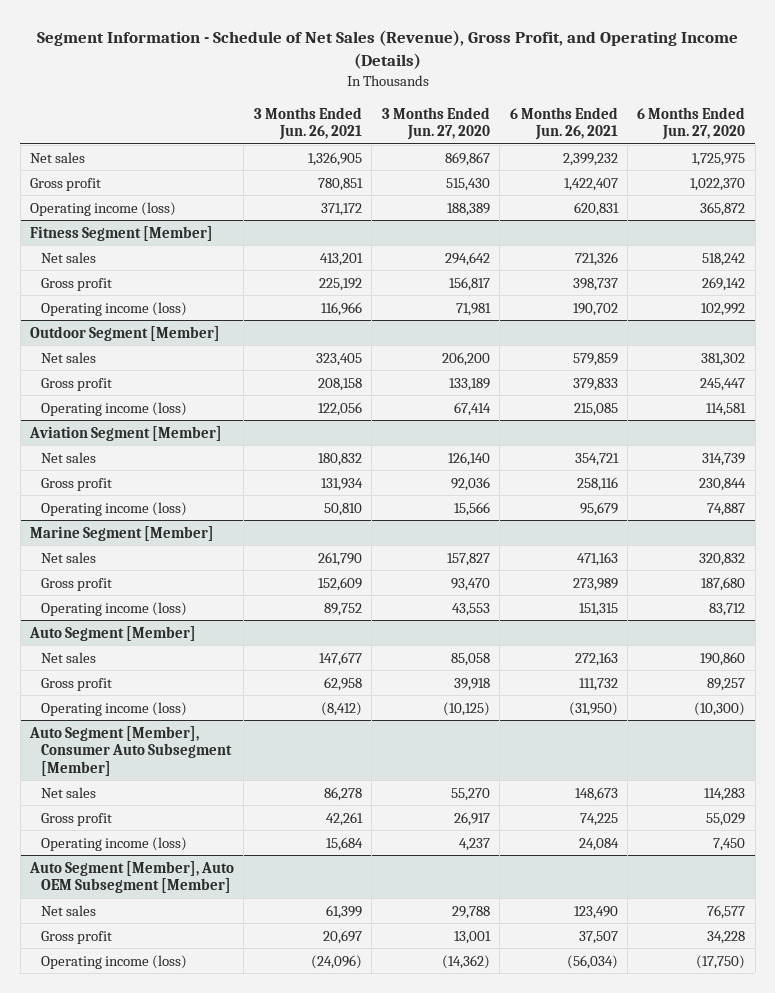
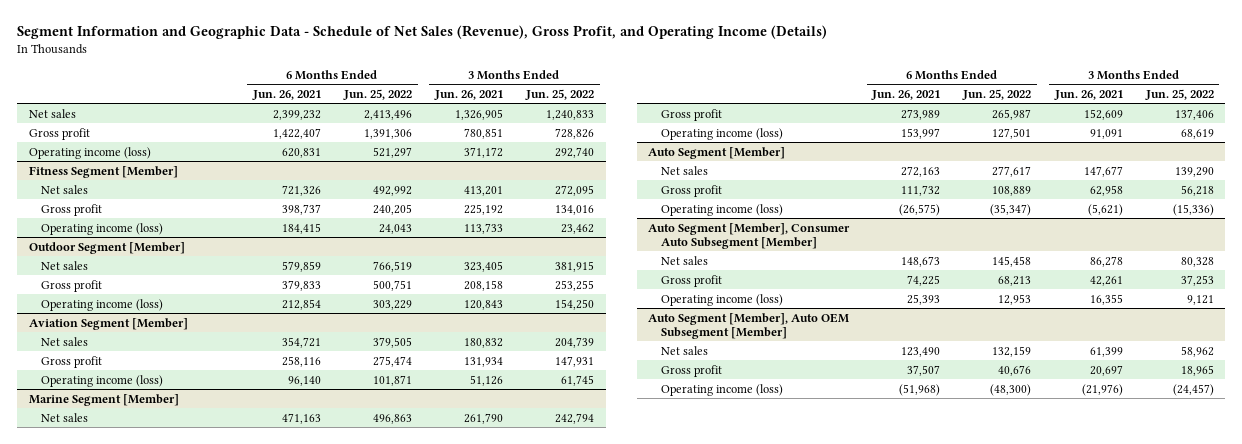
- Segment Information - Schedule of Net Sales (Revenue), Gross Profit, and Operating Income (Details)
+ Segment Information and Geographic Data - Schedule of Net Sales (Revenue), Gross Profit, and Operating Income (Details)
- | 3 Months Ended Jun. 26, 2021 | 3 Months Ended Jun. 27, 2020 | 6 Months Ended Jun. 26, 2021 | 6 Months Ended Jun. 27, 2020
+ | 6 Months Ended Jun. 26, 2021 | 6 Months Ended Jun. 25, 2022 | 3 Months Ended Jun. 26, 2021 | 3 Months Ended Jun. 25, 2022
@ Fitness Segment [Member]
- Operating income (loss) | 116,966 | 71,981 | 190,702 | 102,992
+ Operating income (loss) | 184,415 | 24,043 | 113,733 | 23,462
@ Outdoor Segment [Member]
- Operating income (loss) | 122,056 | 67,414 | 215,085 | 114,581
+ Operating income (loss) | 212,854 | 303,229 | 120,843 | 154,250
@ Aviation Segment [Member]
- Operating income (loss) | 50,810 | 15,566 | 95,679 | 74,887
+ Operating income (loss) | 96,140 | 101,871 | 51,126 | 61,745
@ Marine Segment [Member]
- Operating income (loss) | 89,752 | 43,553 | 151,315 | 83,712
+ Operating income (loss) | 153,997 | 127,501 | 91,091 | 68,619
@ Auto Segment [Member]
- Operating income (loss) | (8,412) | (10,125) | (31,950) | (10,300)
+ Operating income (loss) | (26,575) | (35,347) | (5,621) | (15,336)
@ Auto Segment [Member], Consumer Auto Subsegment [Member]
- Operating income (loss) | 15,684 | 4,237 | 24,084 | 7,450
+ Operating income (loss) | 25,393 | 12,953 | 16,355 | 9,121
@ Auto Segment [Member], Auto OEM Subsegment [Member]
- Operating income (loss) | (24,096) | (14,362) | (56,034) | (17,750)
+ Operating income (loss) | (51,968) | (48,300) | (21,976) | (24,457)

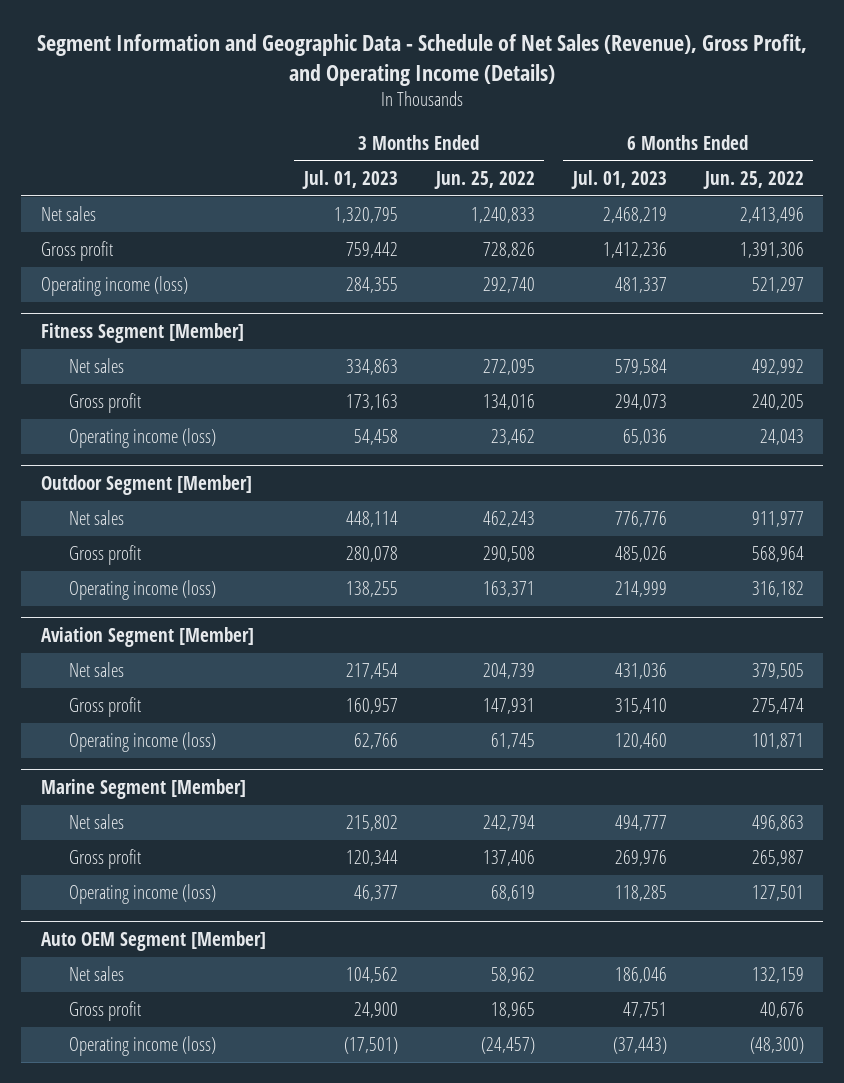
- | 6 Months Ended Jun. 26, 2021 | 6 Months Ended Jun. 25, 2022 | 3 Months Ended Jun. 26, 2021 | 3 Months Ended Jun. 25, 2022
+ | 3 Months Ended Jul. 01, 2023 | 3 Months Ended Jun. 25, 2022 | 6 Months Ended Jul. 01, 2023 | 6 Months Ended Jun. 25, 2022
@ Outdoor Segment [Member]
- Net sales | 579,859 | 766,519 | 323,405 | 381,915
- Gross profit | 379,833 | 500,751 | 208,158 | 253,255
- Operating income (loss) | 212,854 | 303,229 | 120,843 | 154,250
+ Net sales | 448,114 | 462,243 | 776,776 | 911,977
+ Gross profit | 280,078 | 290,508 | 485,026 | 568,964
+ Operating income (loss) | 138,255 | 163,371 | 214,999 | 316,182
- Auto Segment [Member]
- Net sales | 272,163 | 277,617 | 147,677 | 139,290
- Gross profit | 111,732 | 108,889 | 62,958 | 56,218
- Operating income (loss) | (26,575) | (35,347) | (5,621) | (15,336)
- Auto Segment [Member], Consumer Auto Subsegment [Member]
- Net sales | 148,673 | 145,458 | 86,278 | 80,328
- Gross profit | 74,225 | 68,213 | 42,261 | 37,253
- Operating income (loss) | 25,393 | 12,953 | 16,355 | 9,121
- Auto Segment [Member], Auto OEM Subsegment [Member]
+ Auto OEM Segment [Member]

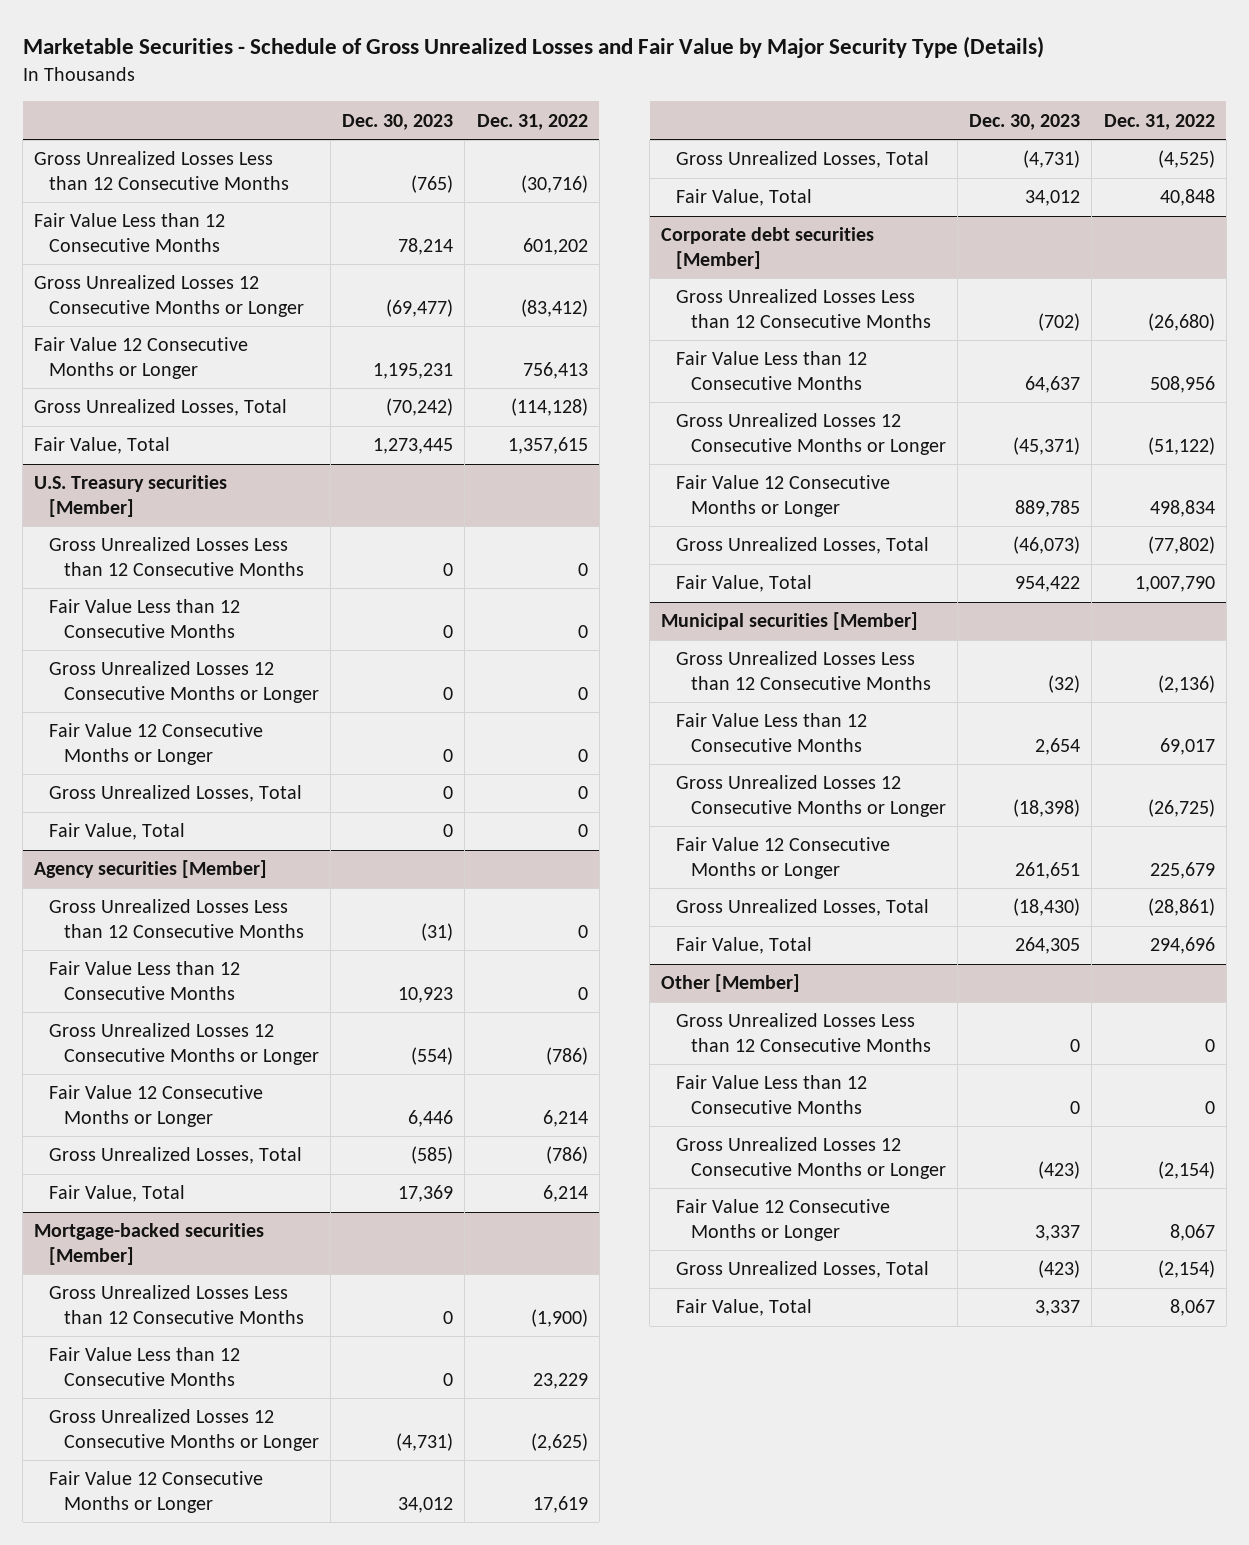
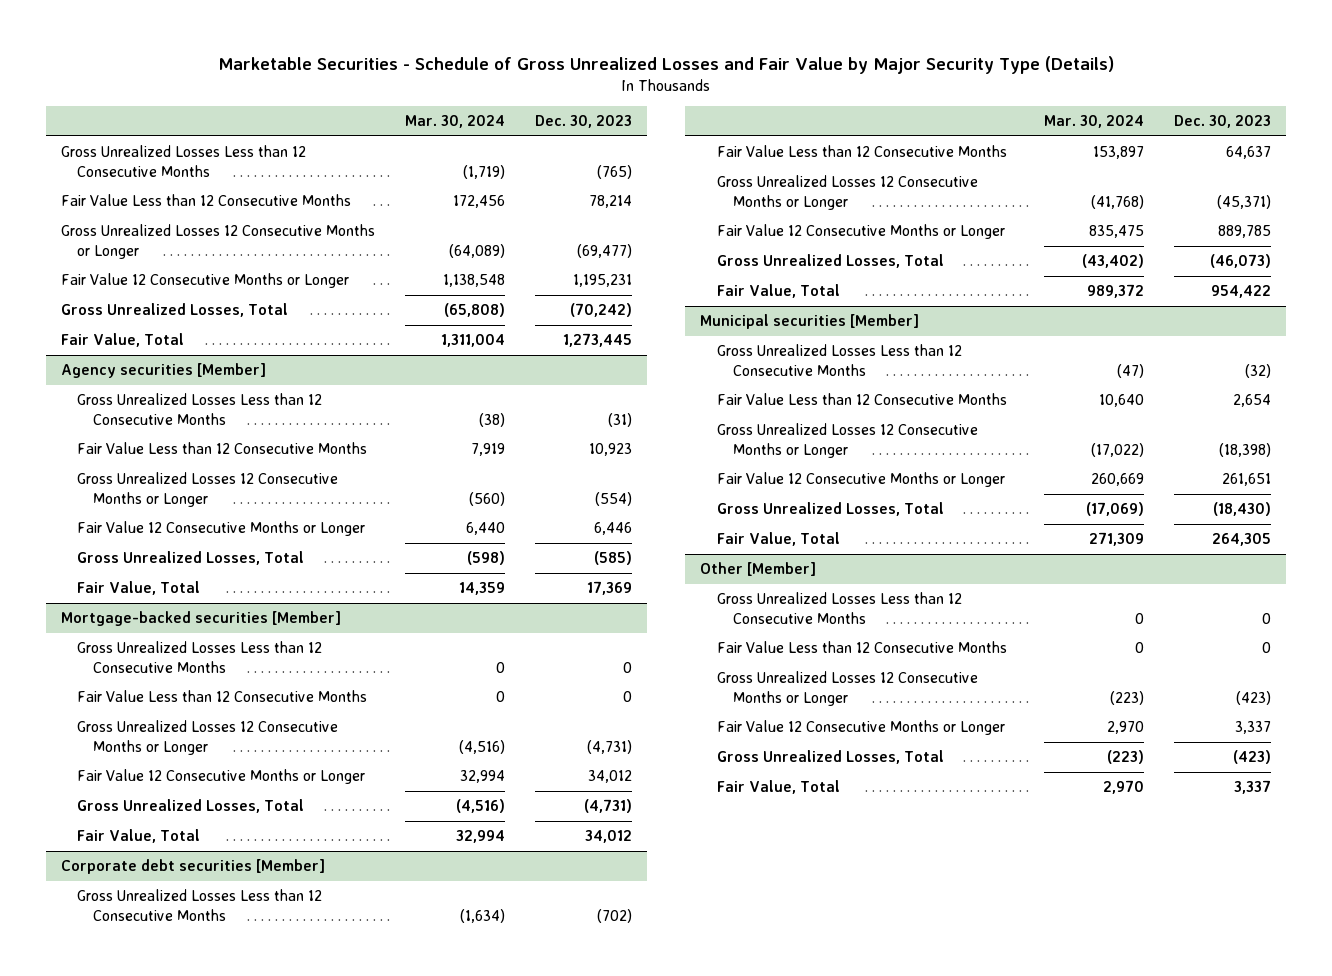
- | Dec. 30, 2023 | Dec. 31, 2022
+ | Mar. 30, 2024 | Dec. 30, 2023
- U.S. Treasury securities [Member]
- Gross Unrealized Losses Less than 12 Consecutive Months | 0 | 0
- Fair Value Less than 12 Consecutive Months | 0 | 0
- Gross Unrealized Losses 12 Consecutive Months or Longer | 0 | 0
- Fair Value 12 Consecutive Months or Longer | 0 | 0
- Gross Unrealized Losses, Total | 0 | 0
- Fair Value, Total | 0 | 0

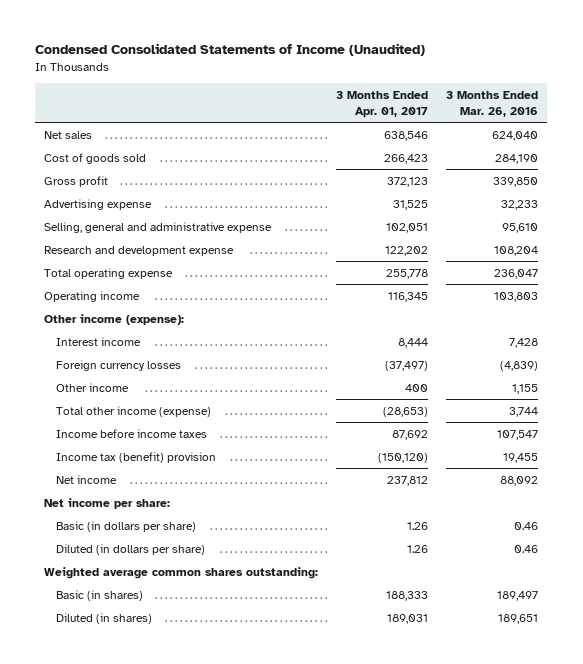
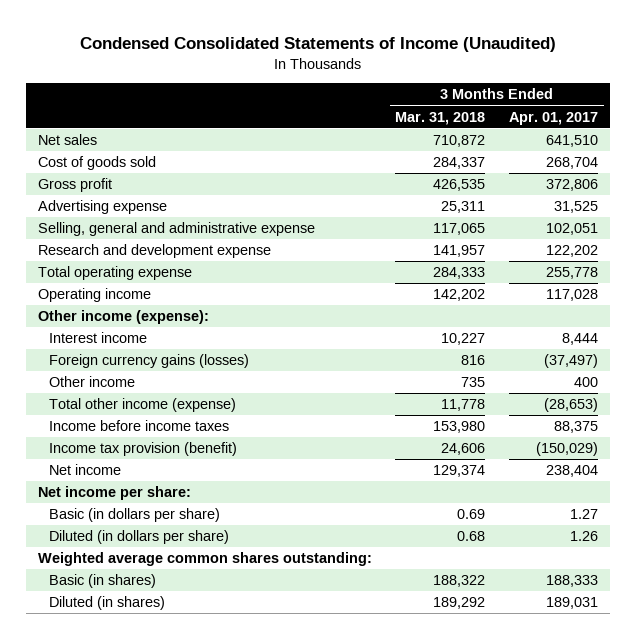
- | 3 Months Ended Apr. 01, 2017 | 3 Months Ended Mar. 26, 2016
+ | 3 Months Ended Mar. 31, 2018 | 3 Months Ended Apr. 01, 2017
- Net sales | 638,546 | 624,040
- Cost of goods sold | 266,423 | 284,190
- Gross profit | 372,123 | 339,850
+ Net sales | 710,872 | 641,510
+ Cost of goods sold | 284,337 | 268,704
+ Gross profit | 426,535 | 372,806
- Operating income | 116,345 | 103,803
+ Operating income | 142,202 | 117,028
- Foreign currency losses | (37,497) | (4,839)
+ Foreign currency gains (losses) | 816 | (37,497)
- Income before income taxes | 87,692 | 107,547
- Income tax (benefit) provision | (150,120) | 19,455
- Net income | 237,812 | 88,092
+ Income before income taxes | 153,980 | 88,375
+ Income tax provision (benefit) | 24,606 | (150,029)
+ Net income | 129,374 | 238,404
- Basic (in dollars per share) | 1.26 | 0.46
+ Basic (in dollars per share) | 0.69 | 1.27

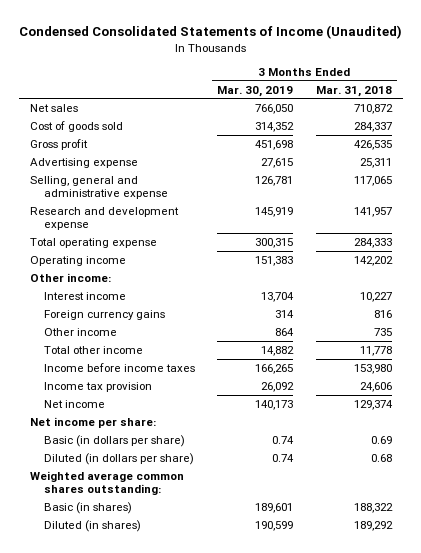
- | 3 Months Ended Mar. 31, 2018 | 3 Months Ended Apr. 01, 2017
+ | 3 Months Ended Mar. 30, 2019 | 3 Months Ended Mar. 31, 2018
- Other income (expense):
+ Other income:
- Foreign currency gains (losses) | 816 | (37,497)
+ Foreign currency gains | 314 | 816
- Total other income (expense) | 11,778 | (28,653)
+ Total other income | 14,882 | 11,778
- Income tax provision (benefit) | 24,606 | (150,029)
+ Income tax provision | 26,092 | 24,606

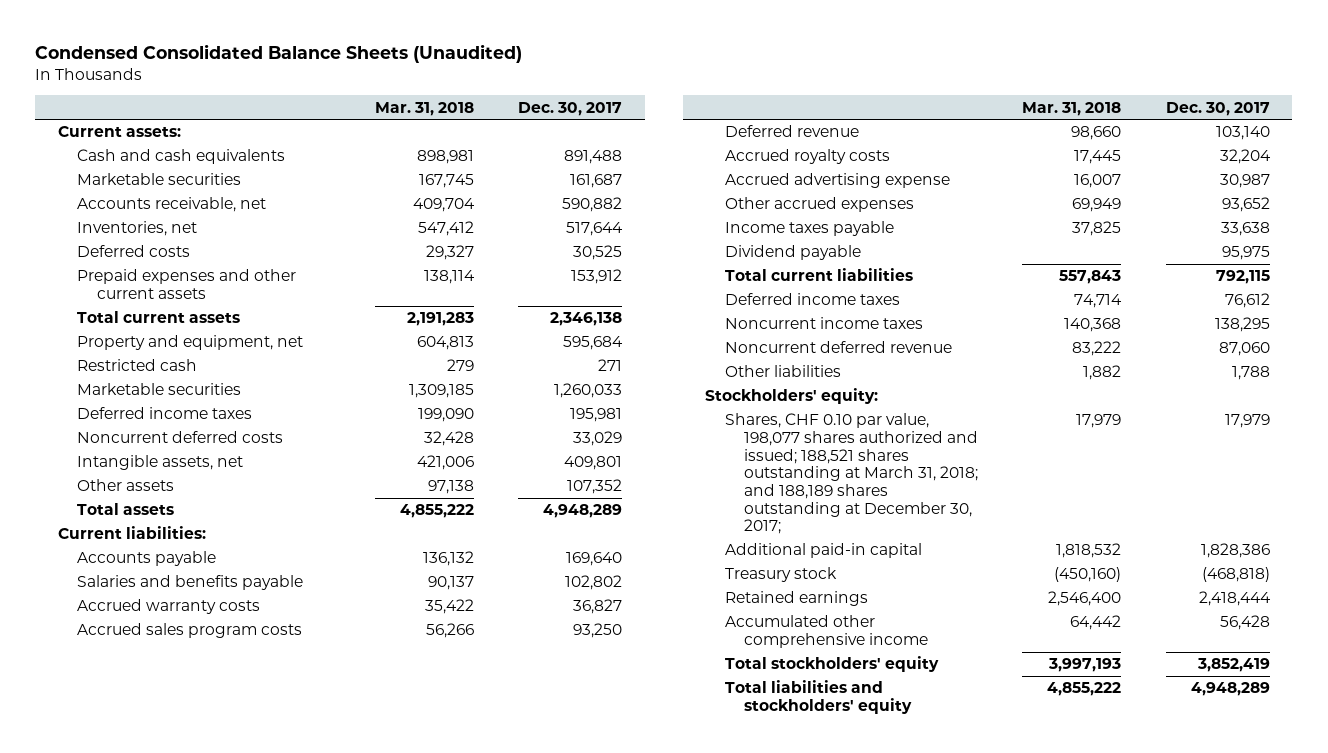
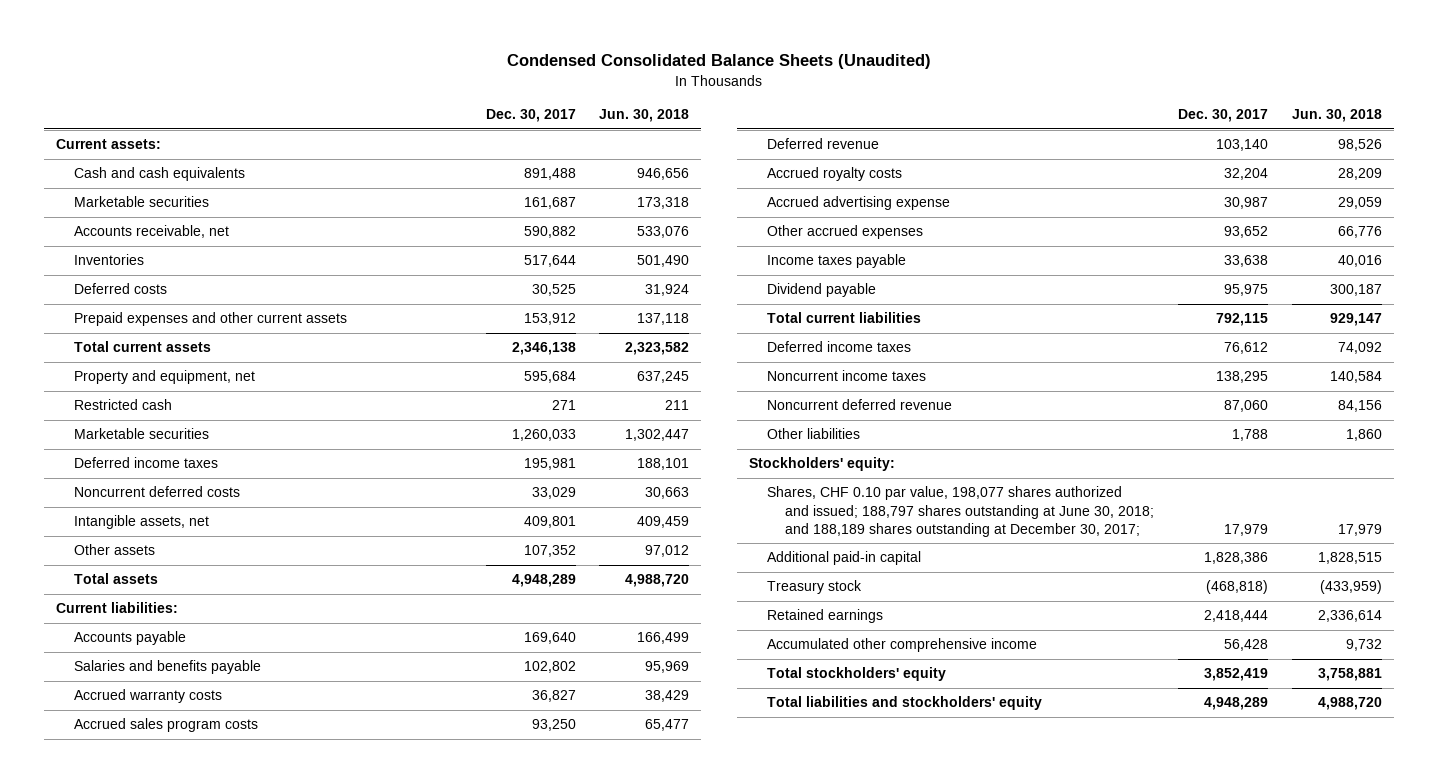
- | Mar. 31, 2018 | Dec. 30, 2017
+ | Dec. 30, 2017 | Jun. 30, 2018
- Inventories, net | 547,412 | 517,644
+ Inventories | 517,644 | 501,490
- Shares, CHF 0.10 par value, 198,077 shares authorized and issued; 188,521 shares outstanding at March 31, 2018; and 188,189 shares outstanding at December 30, 2017; | 17,979 | 17,979
+ Shares, CHF 0.10 par value, 198,077 shares authorized and issued; 188,797 shares outstanding at June 30, 2018; and 188,189 shares outstanding at December 30, 2017; | 17,979 | 17,979

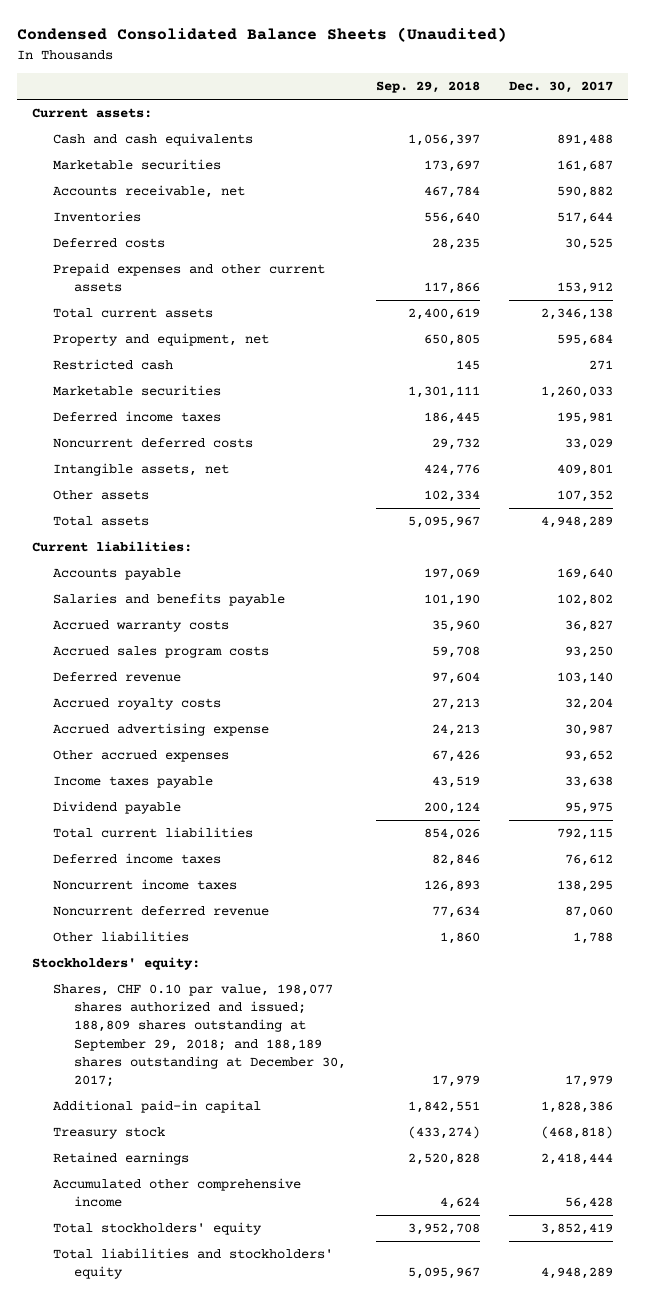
- | Dec. 30, 2017 | Jun. 30, 2018
+ | Sep. 29, 2018 | Dec. 30, 2017
- Shares, CHF 0.10 par value, 198,077 shares authorized and issued; 188,797 shares outstanding at June 30, 2018; and 188,189 shares outstanding at December 30, 2017; | 17,979 | 17,979
+ Shares, CHF 0.10 par value, 198,077 shares authorized and issued; 188,809 shares outstanding at September 29, 2018; and 188,189 shares outstanding at December 30, 2017; | 17,979 | 17,979

